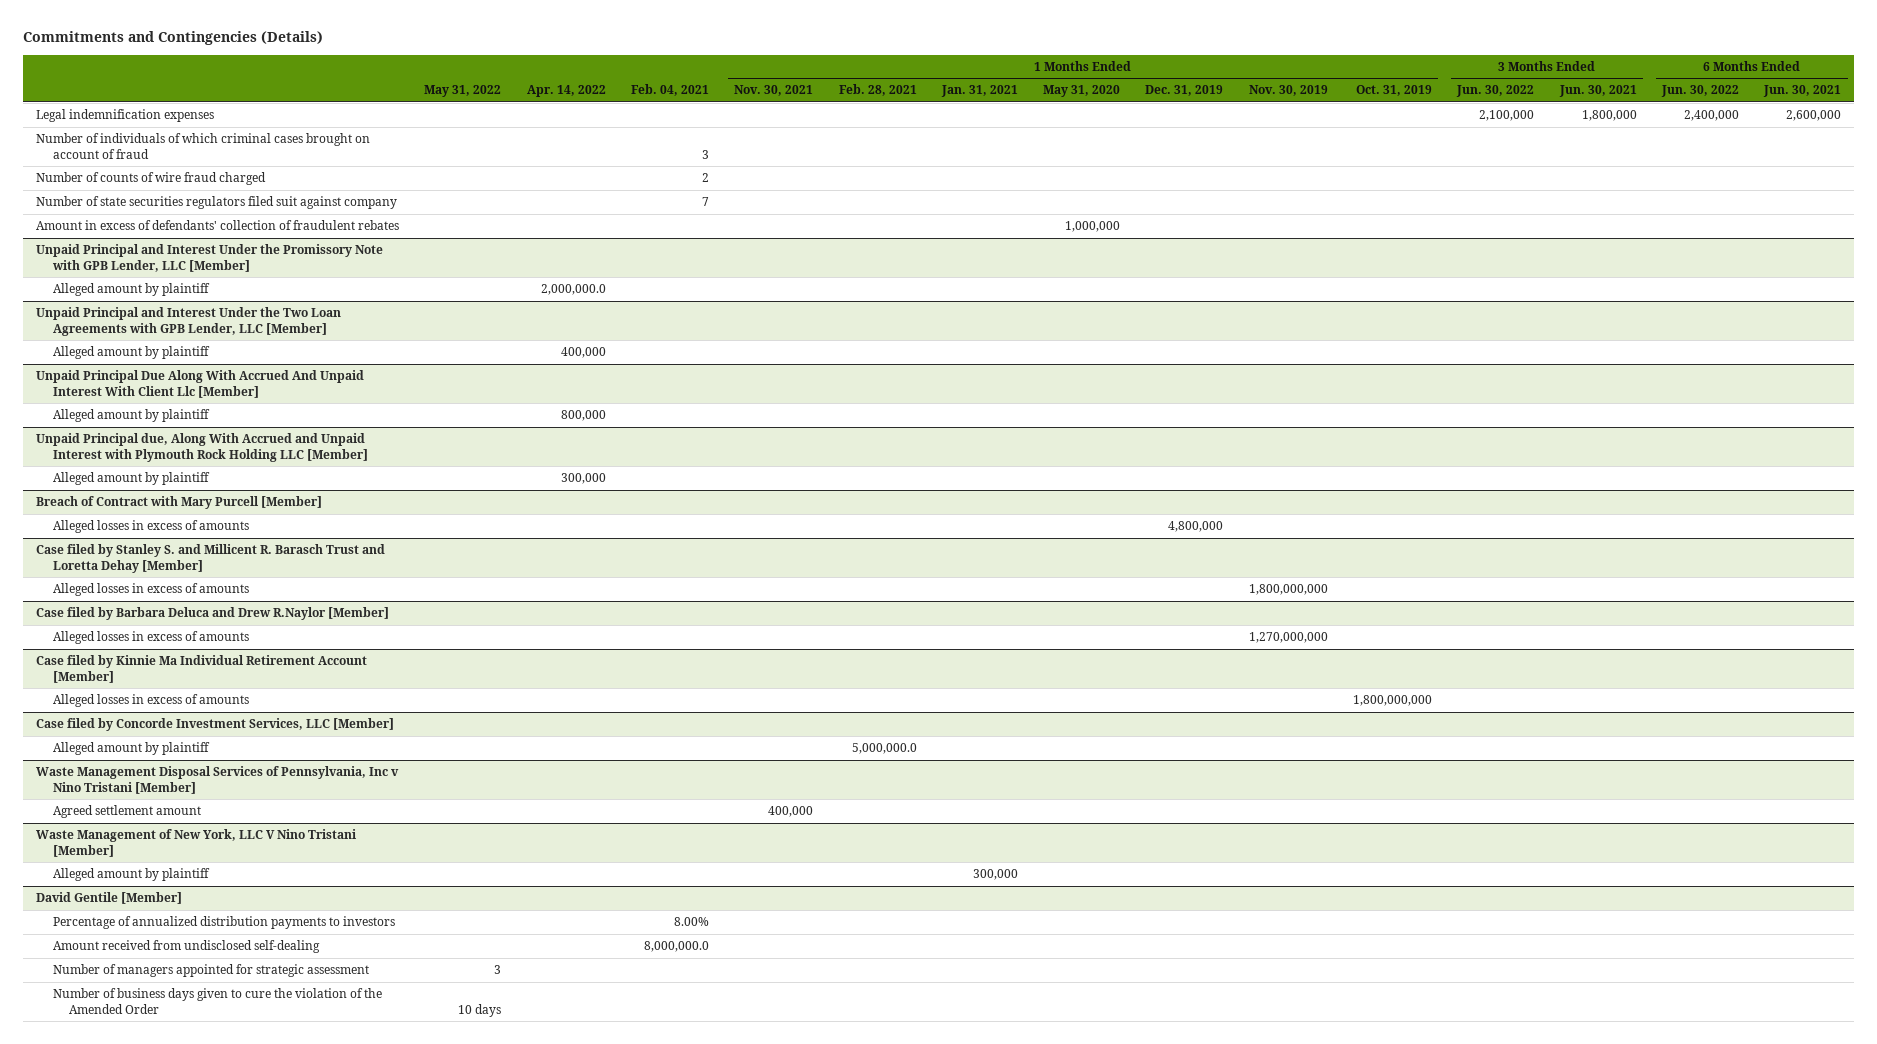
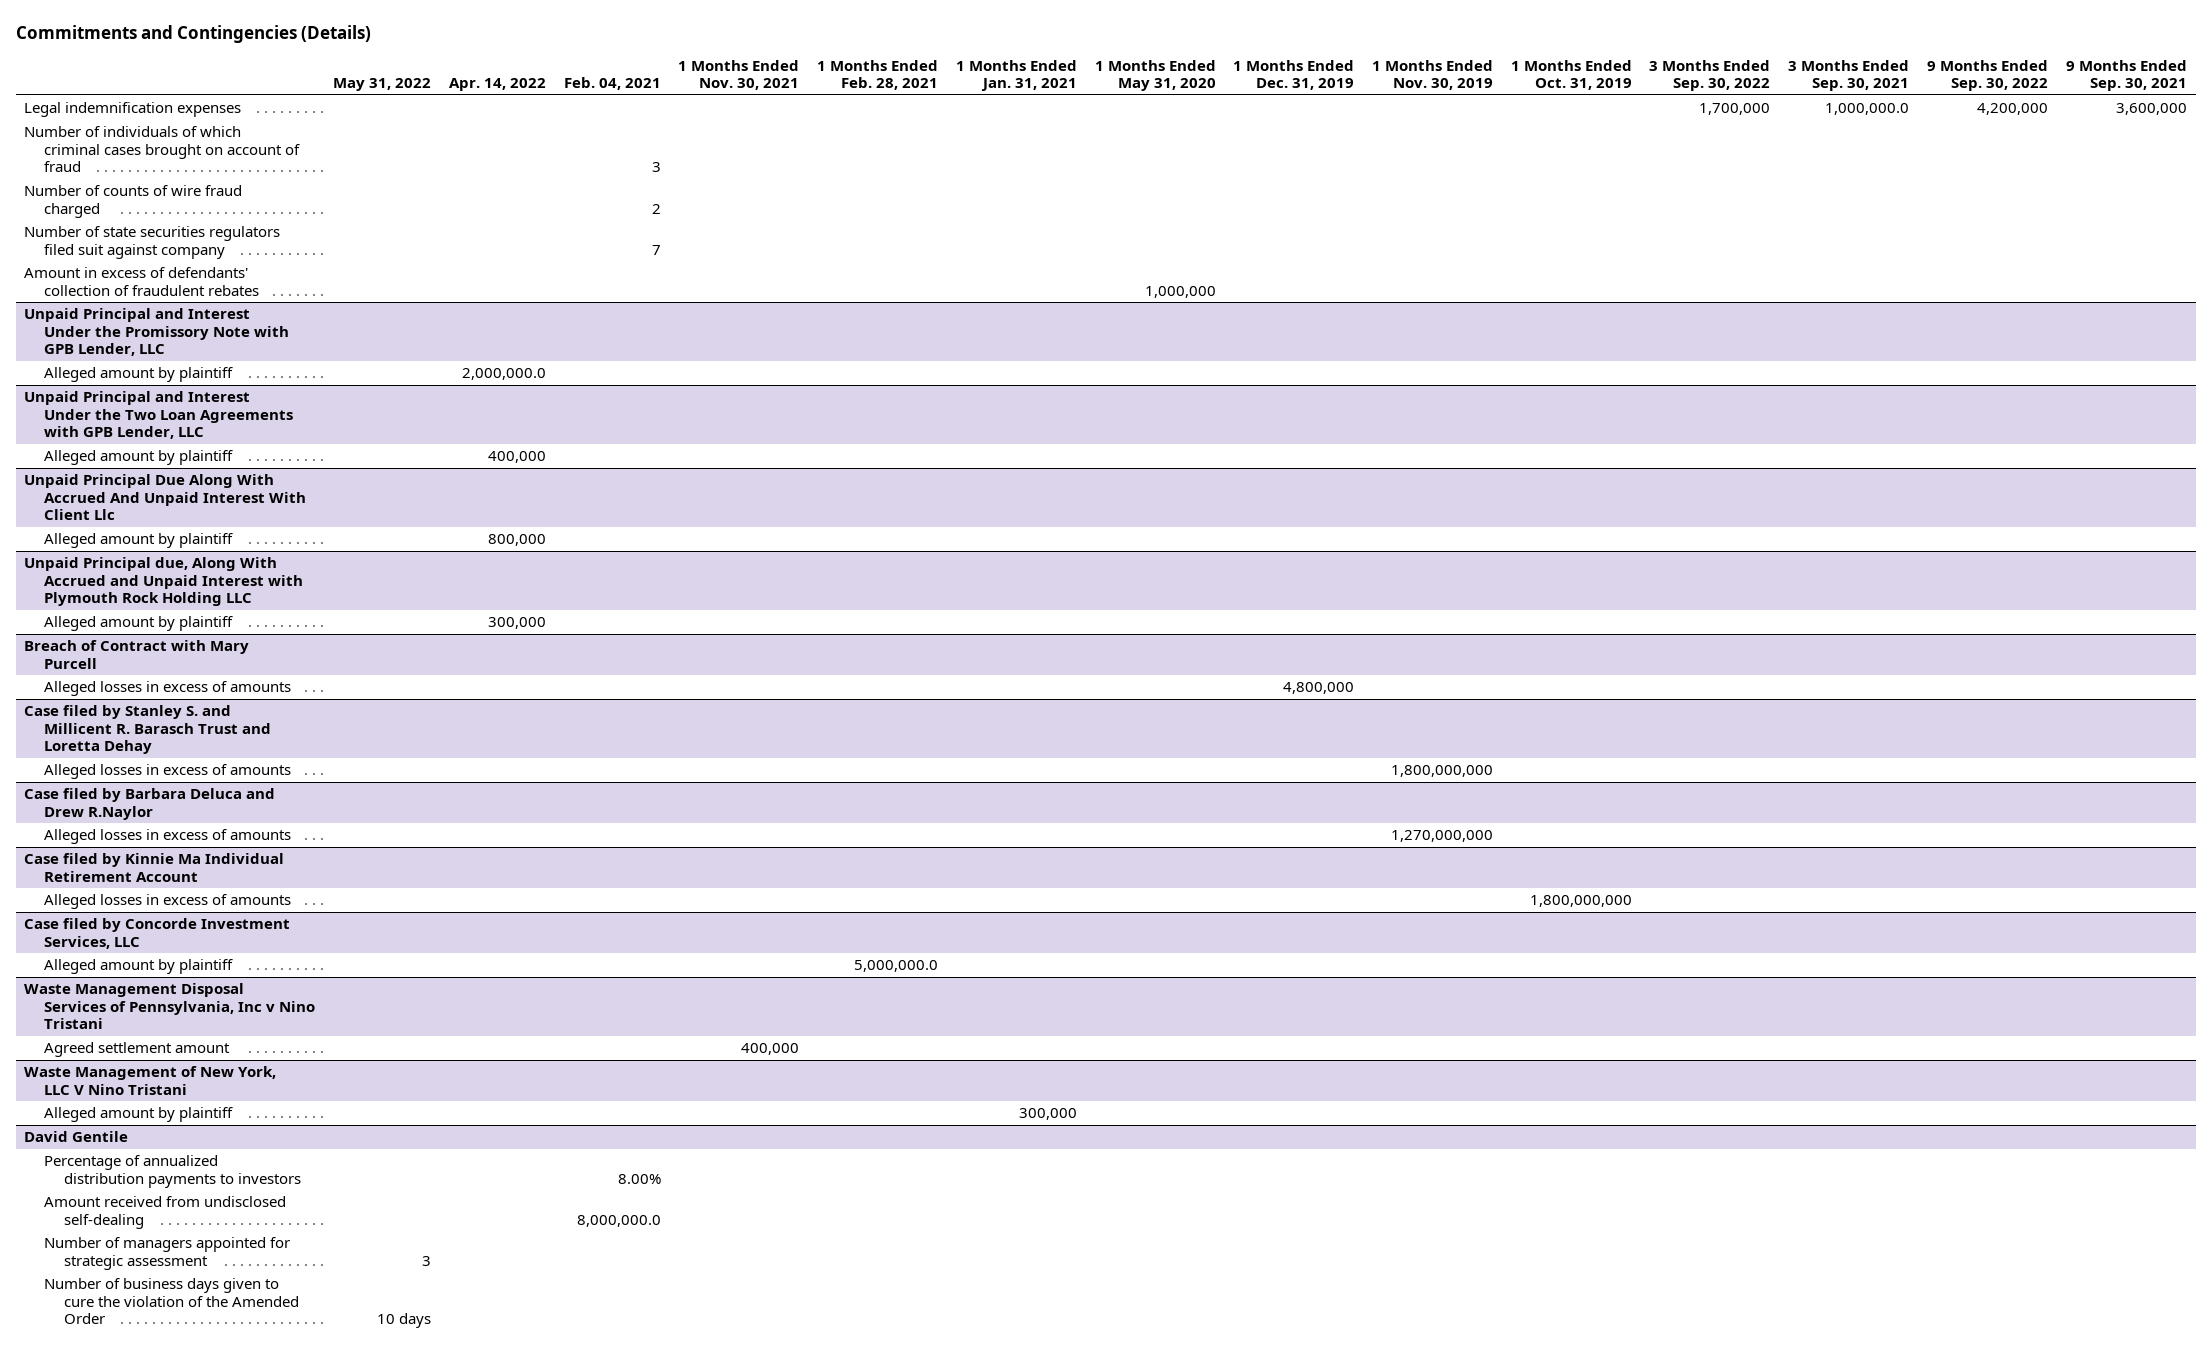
- | May 31, 2022 | Apr. 14, 2022 | Feb. 04, 2021 | 1 Months Ended Nov. 30, 2021 | 1 Months Ended Feb. 28, 2021 | 1 Months Ended Jan. 31, 2021 | 1 Months Ended May 31, 2020 | 1 Months Ended Dec. 31, 2019 | 1 Months Ended Nov. 30, 2019 | 1 Months Ended Oct. 31, 2019 | 3 Months Ended Jun. 30, 2022 | 3 Months Ended Jun. 30, 2021 | 6 Months Ended Jun. 30, 2022 | 6 Months Ended Jun. 30, 2021
+ | May 31, 2022 | Apr. 14, 2022 | Feb. 04, 2021 | 1 Months Ended Nov. 30, 2021 | 1 Months Ended Feb. 28, 2021 | 1 Months Ended Jan. 31, 2021 | 1 Months Ended May 31, 2020 | 1 Months Ended Dec. 31, 2019 | 1 Months Ended Nov. 30, 2019 | 1 Months Ended Oct. 31, 2019 | 3 Months Ended Sep. 30, 2022 | 3 Months Ended Sep. 30, 2021 | 9 Months Ended Sep. 30, 2022 | 9 Months Ended Sep. 30, 2021
- Unpaid Principal and Interest Under the Promissory Note with GPB Lender, LLC [Member]
+ Unpaid Principal and Interest Under the Promissory Note with GPB Lender, LLC
- Unpaid Principal and Interest Under the Two Loan Agreements with GPB Lender, LLC [Member]
+ Unpaid Principal and Interest Under the Two Loan Agreements with GPB Lender, LLC
- Unpaid Principal Due Along With Accrued And Unpaid Interest With Client Llc [Member]
+ Unpaid Principal Due Along With Accrued And Unpaid Interest With Client Llc
- Unpaid Principal due, Along With Accrued and Unpaid Interest with Plymouth Rock Holding LLC [Member]
+ Unpaid Principal due, Along With Accrued and Unpaid Interest with Plymouth Rock Holding LLC
- Breach of Contract with Mary Purcell [Member]
+ Breach of Contract with Mary Purcell
- Case filed by Stanley S. and Millicent R. Barasch Trust and Loretta Dehay [Member]
+ Case filed by Stanley S. and Millicent R. Barasch Trust and Loretta Dehay
- Case filed by Barbara Deluca and Drew R.Naylor [Member]
+ Case filed by Barbara Deluca and Drew R.Naylor
- Case filed by Kinnie Ma Individual Retirement Account [Member]
+ Case filed by Kinnie Ma Individual Retirement Account
- Case filed by Concorde Investment Services, LLC [Member]
+ Case filed by Concorde Investment Services, LLC
- Waste Management Disposal Services of Pennsylvania, Inc v Nino Tristani [Member]
+ Waste Management Disposal Services of Pennsylvania, Inc v Nino Tristani
- Waste Management of New York, LLC V Nino Tristani [Member]
+ Waste Management of New York, LLC V Nino Tristani
- David Gentile [Member]
+ David Gentile

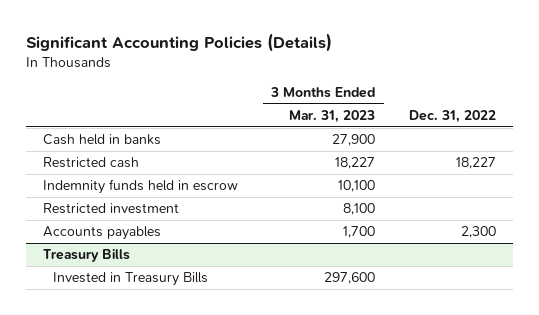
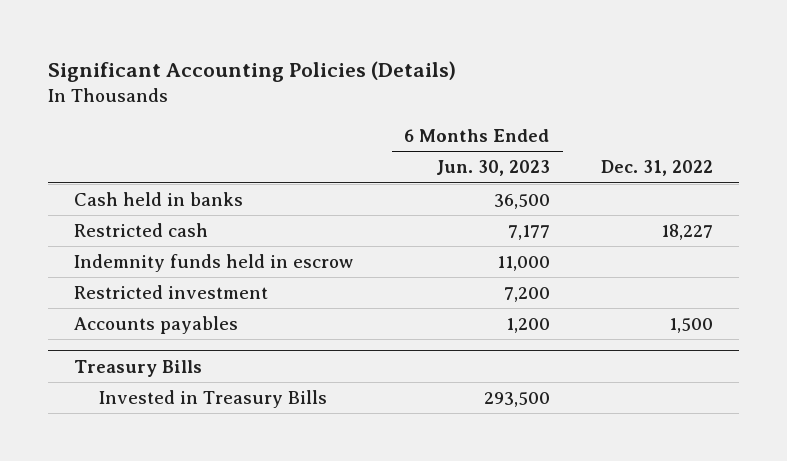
- | 3 Months Ended Mar. 31, 2023 | Dec. 31, 2022
+ | 6 Months Ended Jun. 30, 2023 | Dec. 31, 2022
- Accounts payables | 1,700 | 2,300
+ Accounts payables | 1,200 | 1,500

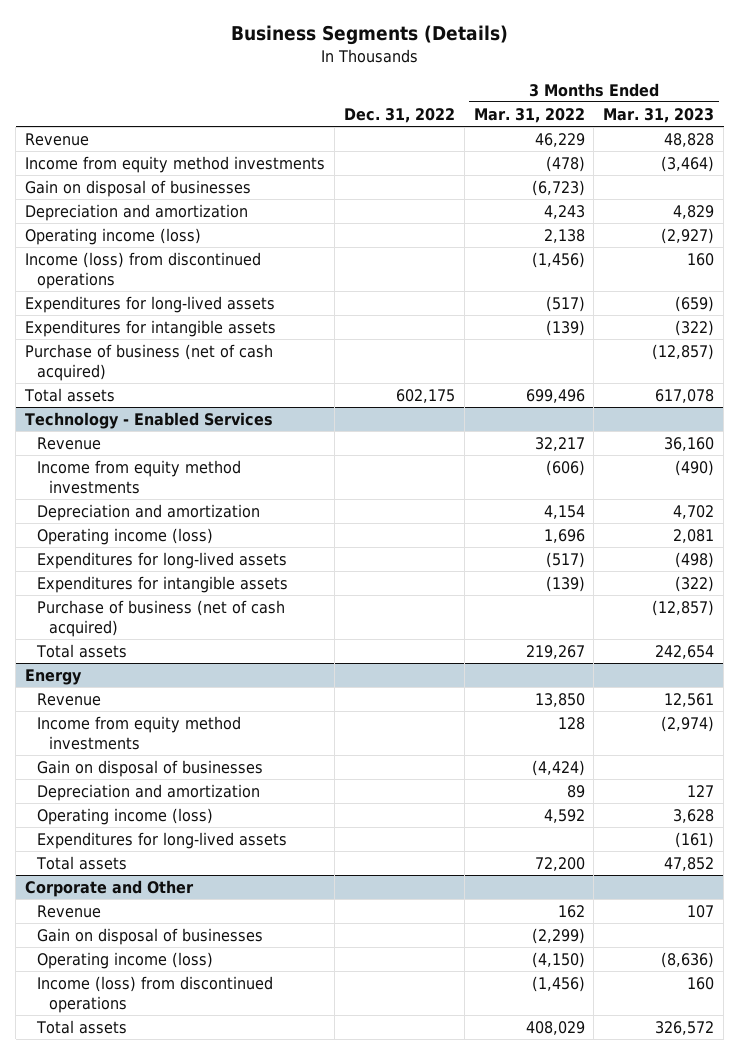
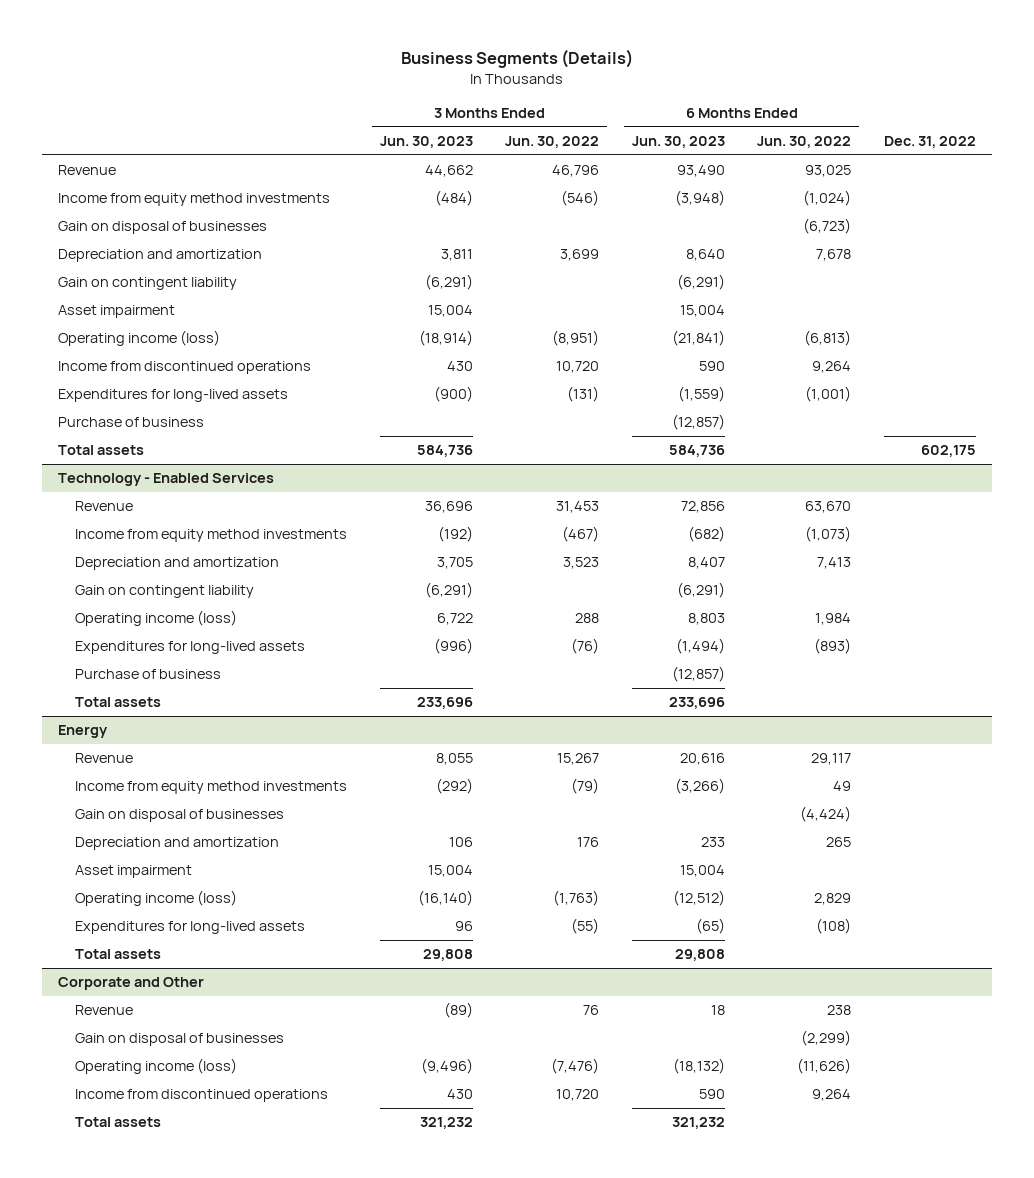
- | Dec. 31, 2022 | 3 Months Ended Mar. 31, 2022 | 3 Months Ended Mar. 31, 2023
+ | 3 Months Ended Jun. 30, 2023 | 3 Months Ended Jun. 30, 2022 | 6 Months Ended Jun. 30, 2023 | 6 Months Ended Jun. 30, 2022 | Dec. 31, 2022
+ Gain on contingent liability | (6,291) | | (6,291) | |
+ Asset impairment | 15,004 | | 15,004 | |
- Income (loss) from discontinued operations | | (1,456) | 160
+ Income from discontinued operations | 430 | 10,720 | 590 | 9,264 |
- Expenditures for intangible assets | | (139) | (322)
- Purchase of business (net of cash acquired) | | | (12,857)
+ Purchase of business | | | (12,857) | |
@ Technology - Enabled Services
+ Gain on contingent liability | (6,291) | | (6,291) | |
- Expenditures for intangible assets | | (139) | (322)
- Purchase of business (net of cash acquired) | | | (12,857)
+ Purchase of business | | | (12,857) | |
@ Energy
+ Asset impairment | 15,004 | | 15,004 | |
@ Corporate and Other
- Income (loss) from discontinued operations | | (1,456) | 160
+ Income from discontinued operations | 430 | 10,720 | 590 | 9,264 |

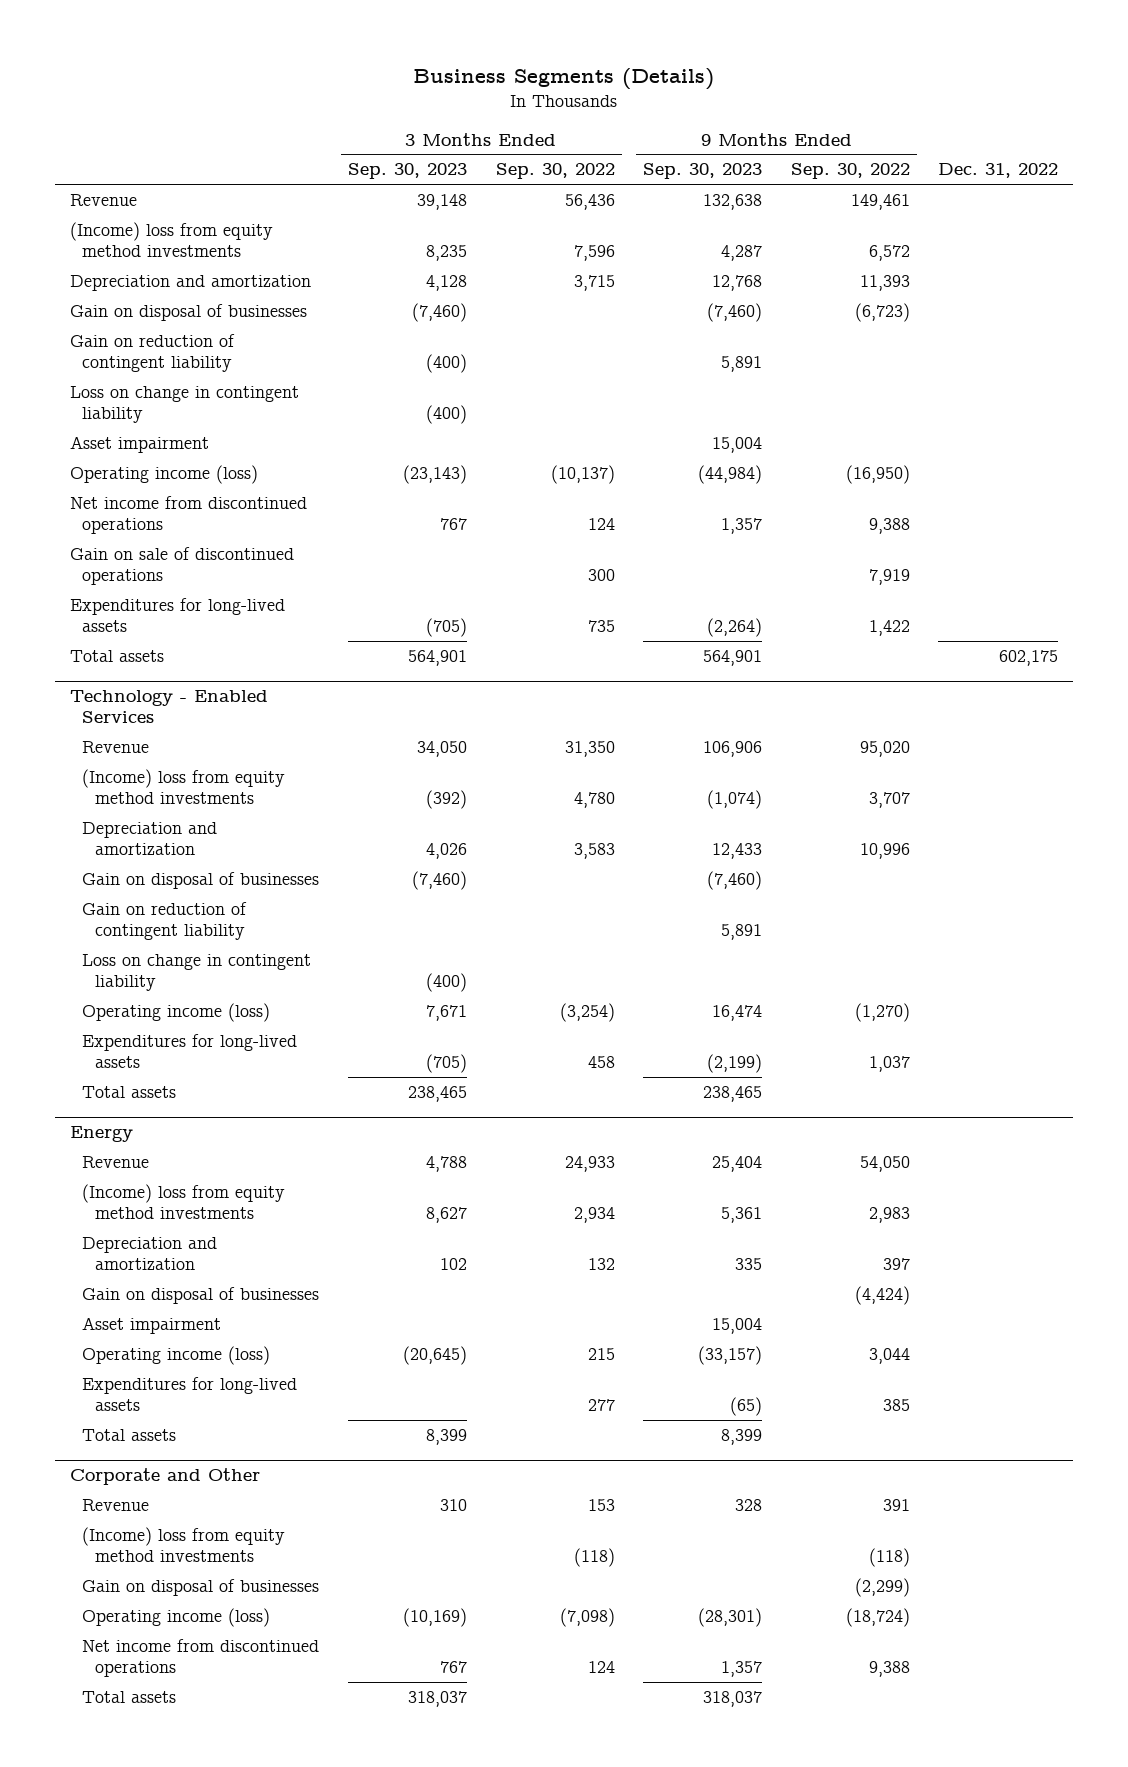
- | 3 Months Ended Jun. 30, 2023 | 3 Months Ended Jun. 30, 2022 | 6 Months Ended Jun. 30, 2023 | 6 Months Ended Jun. 30, 2022 | Dec. 31, 2022
+ | 3 Months Ended Sep. 30, 2023 | 3 Months Ended Sep. 30, 2022 | 9 Months Ended Sep. 30, 2023 | 9 Months Ended Sep. 30, 2022 | Dec. 31, 2022
- Income from equity method investments | (484) | (546) | (3,948) | (1,024) |
+ (Income) loss from equity method investments | 8,235 | 7,596 | 4,287 | 6,572 |
- Gain on contingent liability | (6,291) | | (6,291) | |
moved down: Gain on disposal of businesses | (7,460) | | (7,460) | (6,723) |
+ Gain on reduction of contingent liability | (400) | | 5,891 | |
+ Loss on change in contingent liability | (400) | | | |
- Income from discontinued operations | 430 | 10,720 | 590 | 9,264 |
+ Net income from discontinued operations | 767 | 124 | 1,357 | 9,388 |
+ Gain on sale of discontinued operations | | 300 | | 7,919 |
- Purchase of business | | | (12,857) | |
@ Technology - Enabled Services
- Income from equity method investments | (192) | (467) | (682) | (1,073) |
+ (Income) loss from equity method investments | (392) | 4,780 | (1,074) | 3,707 |
- Gain on contingent liability | (6,291) | | (6,291) | |
+ Gain on disposal of businesses | (7,460) | | (7,460) | |
+ Gain on reduction of contingent liability | | | 5,891 | |
+ Loss on change in contingent liability | (400) | | | |
- Purchase of business | | | (12,857) | |
@ Energy
- Income from equity method investments | (292) | (79) | (3,266) | 49 |
+ (Income) loss from equity method investments | 8,627 | 2,934 | 5,361 | 2,983 |
moved down: Gain on disposal of businesses | | | | (4,424) |
@ Corporate and Other
+ (Income) loss from equity method investments | | (118) | | (118) |
- Income from discontinued operations | 430 | 10,720 | 590 | 9,264 |
+ Net income from discontinued operations | 767 | 124 | 1,357 | 9,388 |

